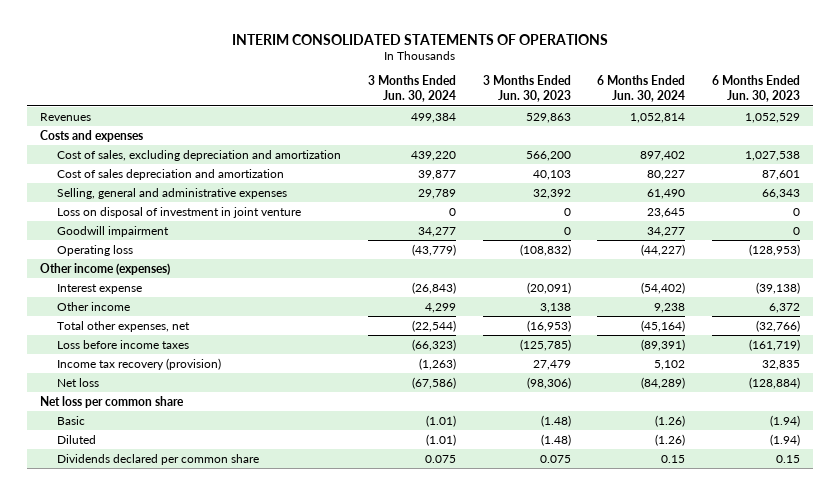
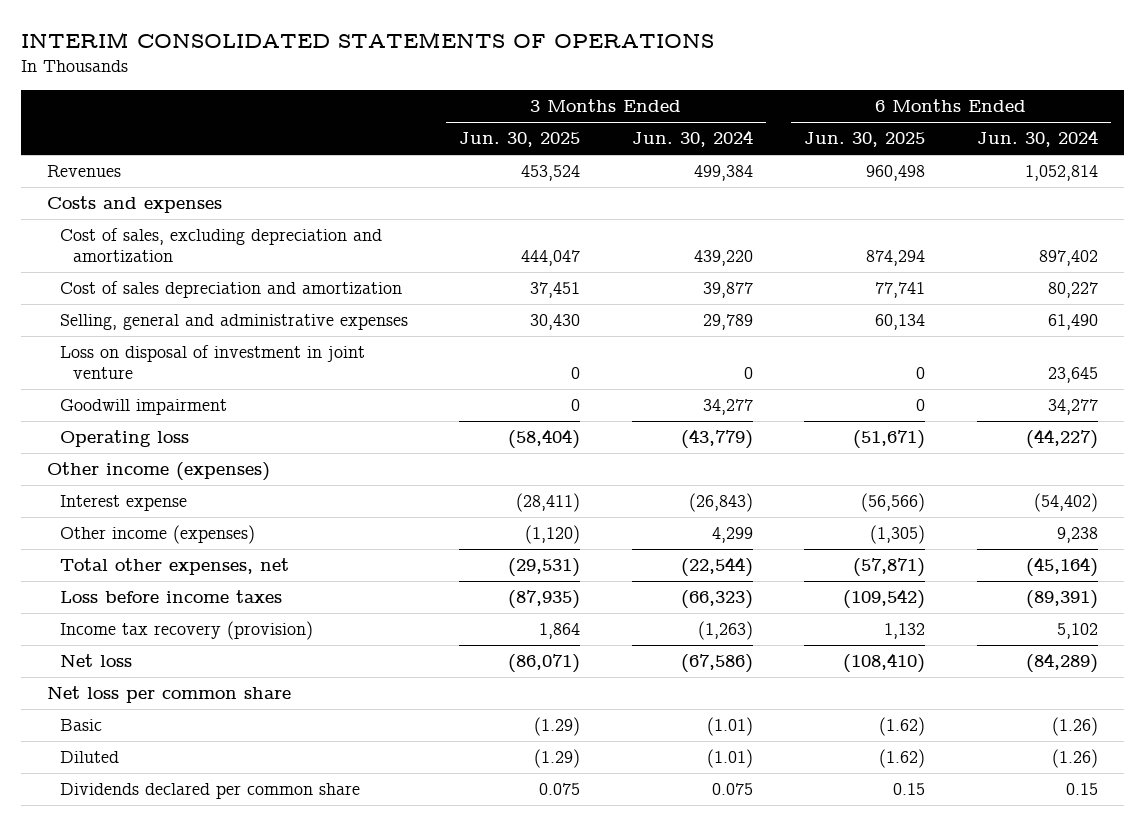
- | 3 Months Ended Jun. 30, 2024 | 3 Months Ended Jun. 30, 2023 | 6 Months Ended Jun. 30, 2024 | 6 Months Ended Jun. 30, 2023
+ | 3 Months Ended Jun. 30, 2025 | 3 Months Ended Jun. 30, 2024 | 6 Months Ended Jun. 30, 2025 | 6 Months Ended Jun. 30, 2024
- Other income | 4,299 | 3,138 | 9,238 | 6,372
+ Other income (expenses) | (1,120) | 4,299 | (1,305) | 9,238

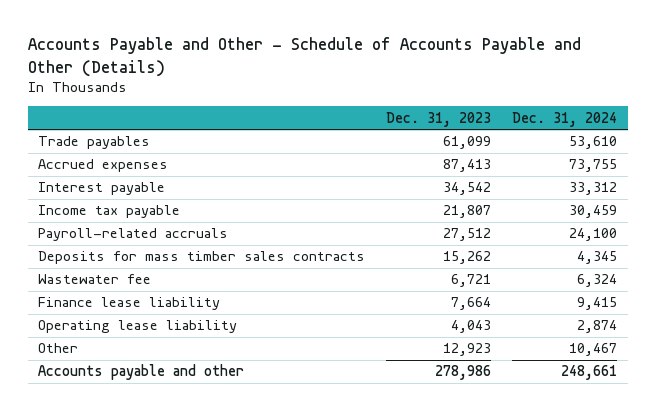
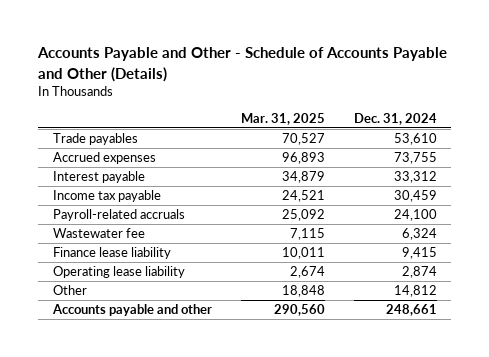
- | Dec. 31, 2023 | Dec. 31, 2024
+ | Mar. 31, 2025 | Dec. 31, 2024
- Deposits for mass timber sales contracts | 15,262 | 4,345
- Other | 12,923 | 10,467
+ Other | 18,848 | 14,812

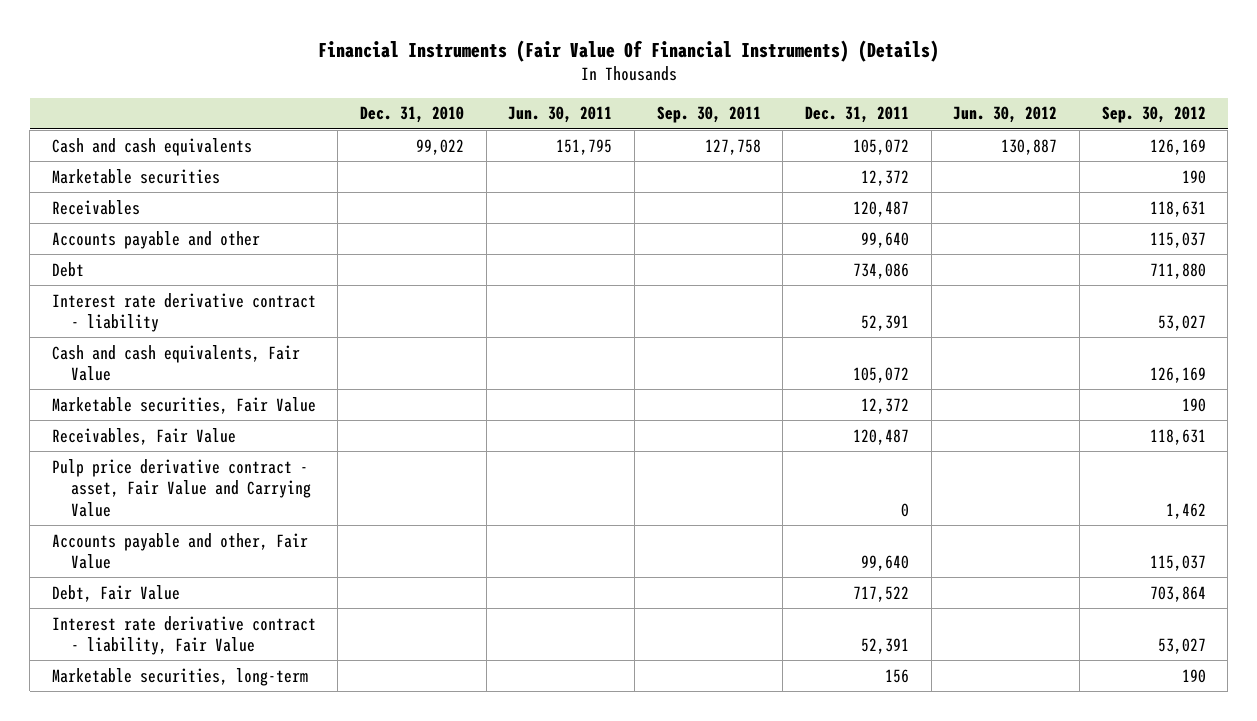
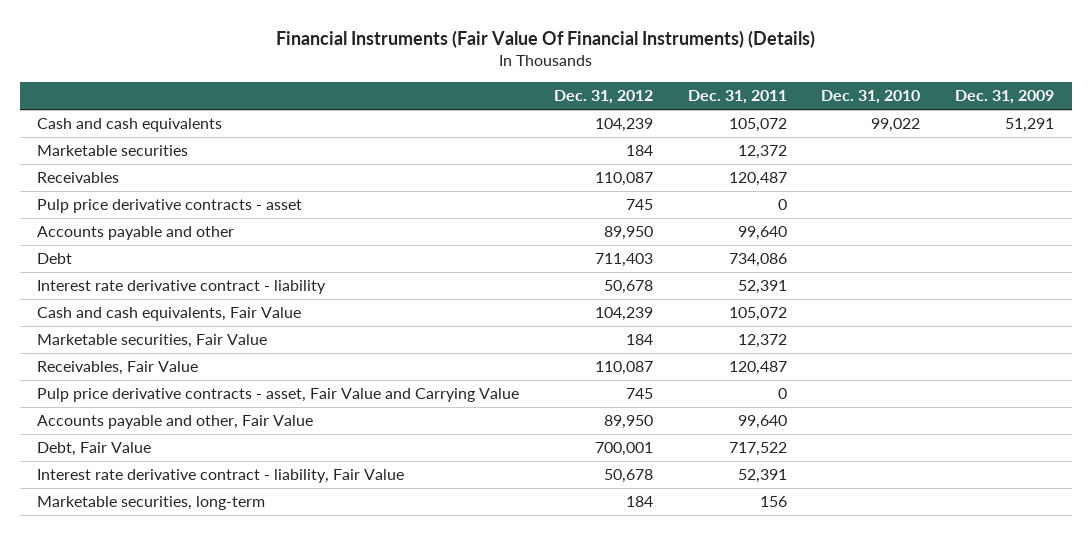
- | Dec. 31, 2010 | Jun. 30, 2011 | Sep. 30, 2011 | Dec. 31, 2011 | Jun. 30, 2012 | Sep. 30, 2012
+ | Dec. 31, 2012 | Dec. 31, 2011 | Dec. 31, 2010 | Dec. 31, 2009
+ Pulp price derivative contracts - asset | 745 | 0 | |
- Pulp price derivative contract - asset, Fair Value and Carrying Value | | | | 0 | | 1,462
+ Pulp price derivative contracts - asset, Fair Value and Carrying Value | 745 | 0 | |

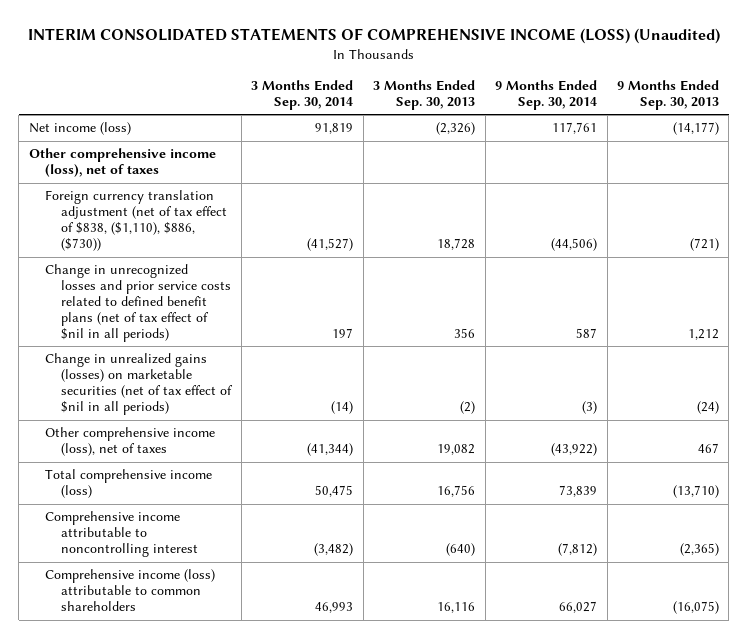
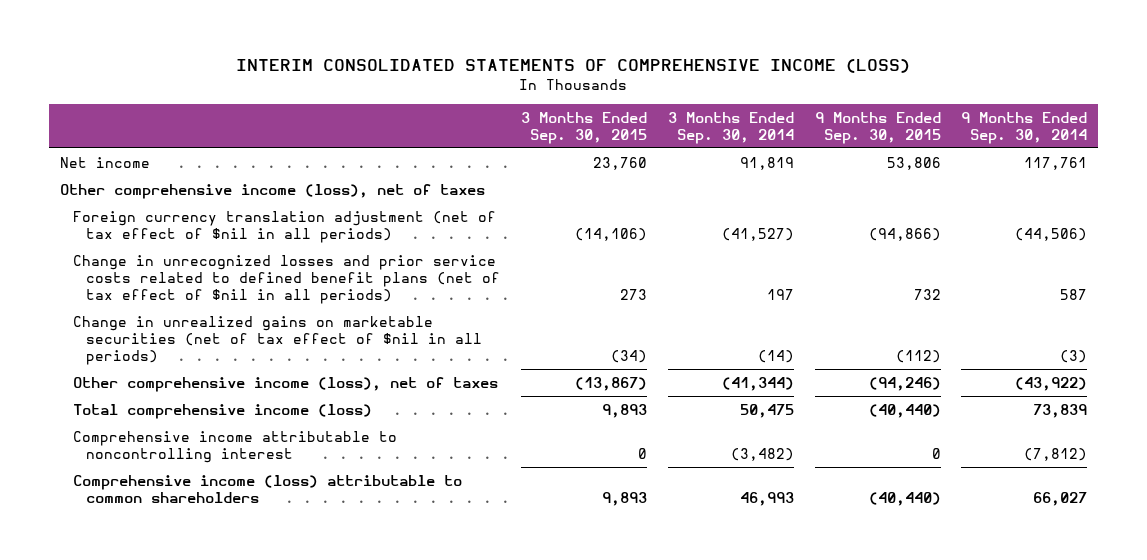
- INTERIM CONSOLIDATED STATEMENTS OF COMPREHENSIVE INCOME (LOSS) (Unaudited)
+ INTERIM CONSOLIDATED STATEMENTS OF COMPREHENSIVE INCOME (LOSS)
- | 3 Months Ended Sep. 30, 2014 | 3 Months Ended Sep. 30, 2013 | 9 Months Ended Sep. 30, 2014 | 9 Months Ended Sep. 30, 2013
+ | 3 Months Ended Sep. 30, 2015 | 3 Months Ended Sep. 30, 2014 | 9 Months Ended Sep. 30, 2015 | 9 Months Ended Sep. 30, 2014
- Net income (loss) | 91,819 | (2,326) | 117,761 | (14,177)
+ Net income | 23,760 | 91,819 | 53,806 | 117,761
- Foreign currency translation adjustment (net of tax effect of $838, ($1,110), $886, ($730)) | (41,527) | 18,728 | (44,506) | (721)
+ Foreign currency translation adjustment (net of tax effect of $nil in all periods) | (14,106) | (41,527) | (94,866) | (44,506)
- Change in unrealized gains (losses) on marketable securities (net of tax effect of $nil in all periods) | (14) | (2) | (3) | (24)
+ Change in unrealized gains on marketable securities (net of tax effect of $nil in all periods) | (34) | (14) | (112) | (3)

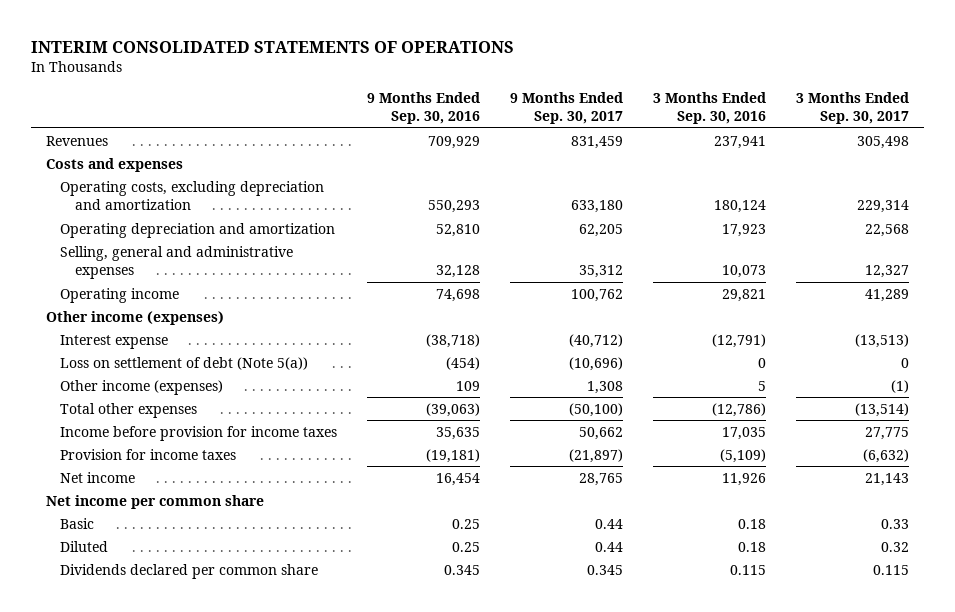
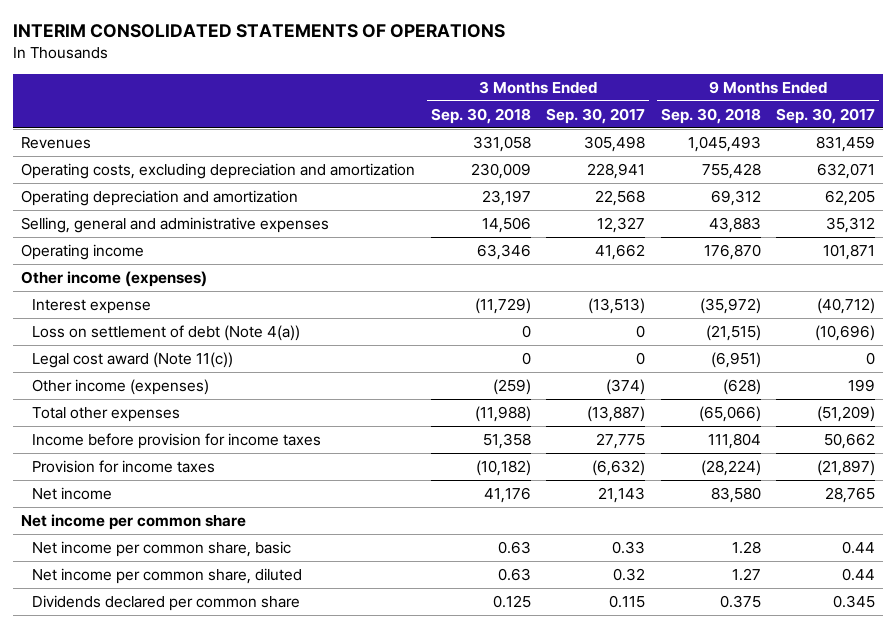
- | 9 Months Ended Sep. 30, 2016 | 9 Months Ended Sep. 30, 2017 | 3 Months Ended Sep. 30, 2016 | 3 Months Ended Sep. 30, 2017
+ | 3 Months Ended Sep. 30, 2018 | 3 Months Ended Sep. 30, 2017 | 9 Months Ended Sep. 30, 2018 | 9 Months Ended Sep. 30, 2017
- Costs and expenses
- Operating costs, excluding depreciation and amortization | 550,293 | 633,180 | 180,124 | 229,314
+ Operating costs, excluding depreciation and amortization | 230,009 | 228,941 | 755,428 | 632,071
- Operating income | 74,698 | 100,762 | 29,821 | 41,289
+ Operating income | 63,346 | 41,662 | 176,870 | 101,871
- Loss on settlement of debt (Note 5(a)) | (454) | (10,696) | 0 | 0
- Other income (expenses) | 109 | 1,308 | 5 | (1)
- Total other expenses | (39,063) | (50,100) | (12,786) | (13,514)
+ Loss on settlement of debt (Note 4(a)) | 0 | 0 | (21,515) | (10,696)
+ Legal cost award (Note 11(c)) | 0 | 0 | (6,951) | 0
+ Other income (expenses) | (259) | (374) | (628) | 199
+ Total other expenses | (11,988) | (13,887) | (65,066) | (51,209)
- Basic | 0.25 | 0.44 | 0.18 | 0.33
- Diluted | 0.25 | 0.44 | 0.18 | 0.32
+ Net income per common share, basic | 0.63 | 0.33 | 1.28 | 0.44
+ Net income per common share, diluted | 0.63 | 0.32 | 1.27 | 0.44

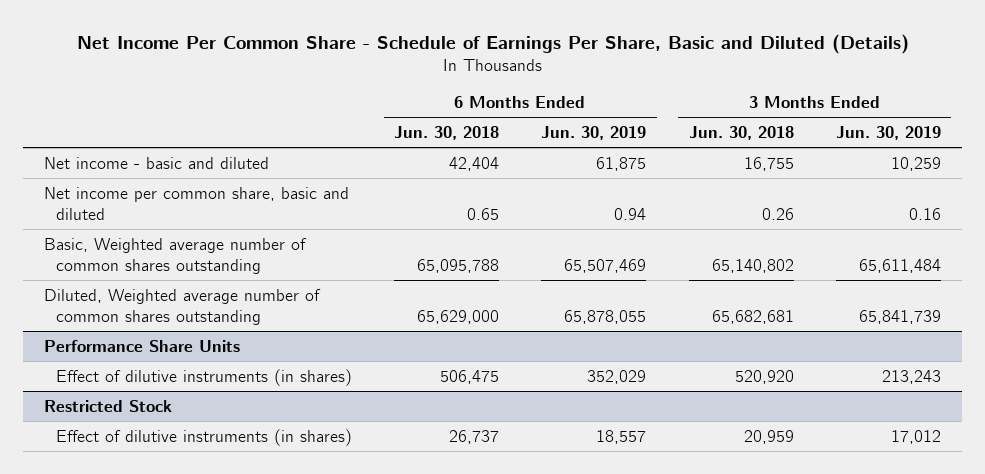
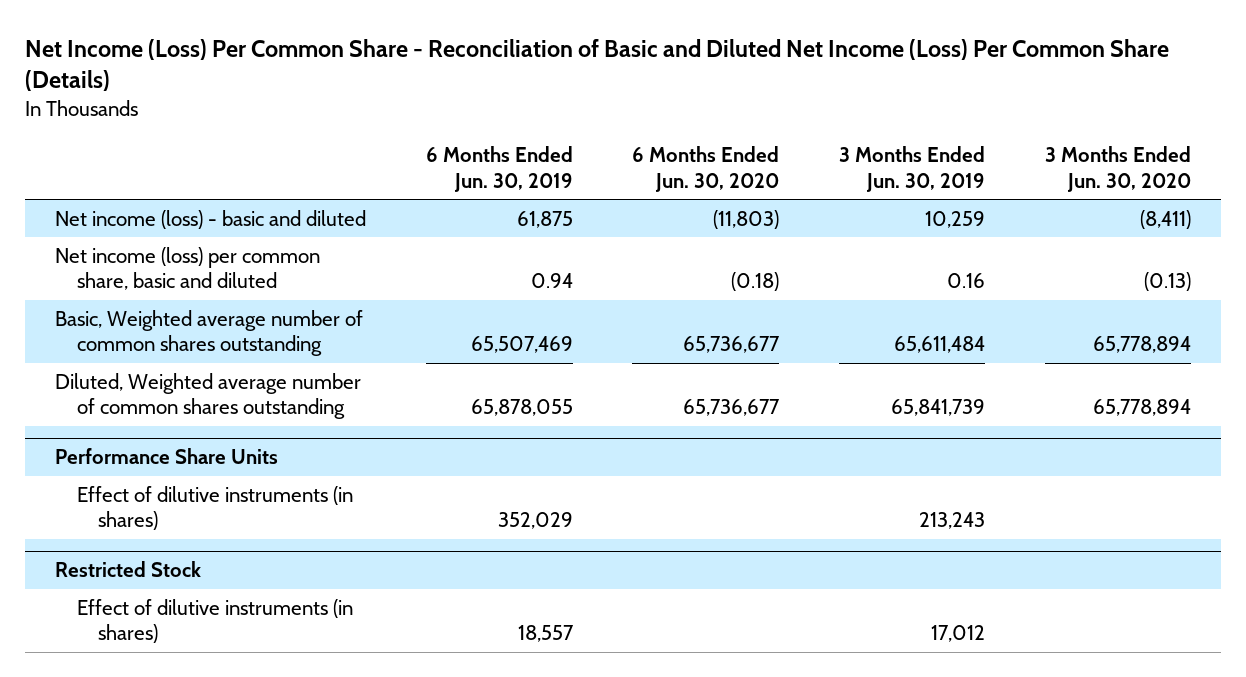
- Net Income Per Common Share - Schedule of Earnings Per Share, Basic and Diluted (Details)
+ Net Income (Loss) Per Common Share - Reconciliation of Basic and Diluted Net Income (Loss) Per Common Share (Details)
- | 6 Months Ended Jun. 30, 2018 | 6 Months Ended Jun. 30, 2019 | 3 Months Ended Jun. 30, 2018 | 3 Months Ended Jun. 30, 2019
+ | 6 Months Ended Jun. 30, 2019 | 6 Months Ended Jun. 30, 2020 | 3 Months Ended Jun. 30, 2019 | 3 Months Ended Jun. 30, 2020
- Net income - basic and diluted | 42,404 | 61,875 | 16,755 | 10,259
- Net income per common share, basic and diluted | 0.65 | 0.94 | 0.26 | 0.16
+ Net income (loss) - basic and diluted | 61,875 | (11,803) | 10,259 | (8,411)
+ Net income (loss) per common share, basic and diluted | 0.94 | (0.18) | 0.16 | (0.13)

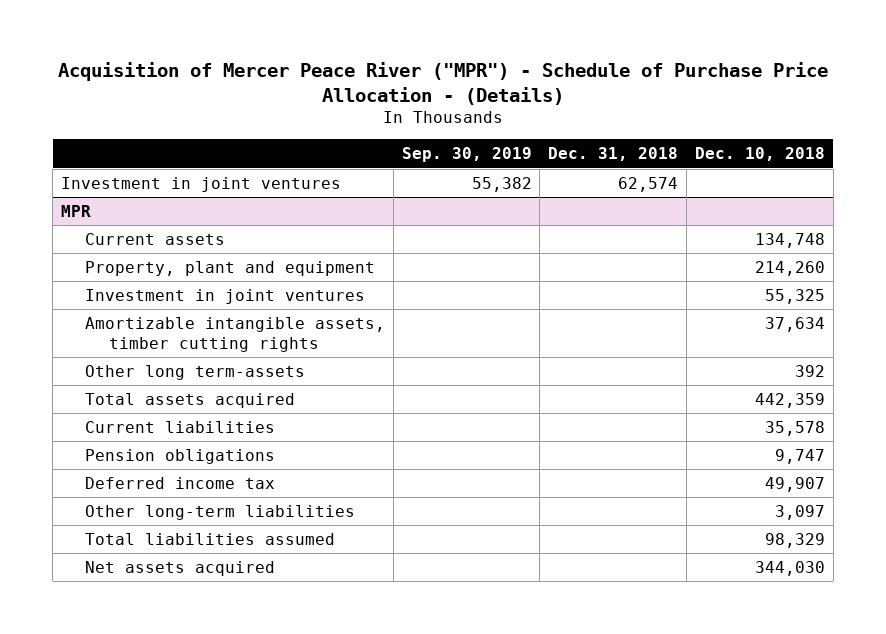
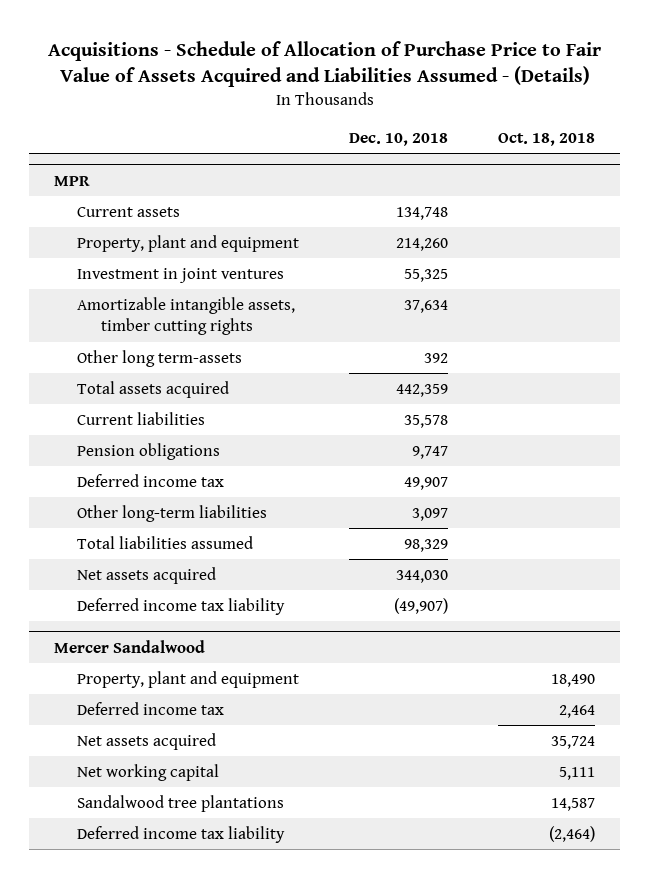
- Acquisition of Mercer Peace River ("MPR") - Schedule of Purchase Price Allocation - (Details)
+ Acquisitions - Schedule of Allocation of Purchase Price to Fair Value of Assets Acquired and Liabilities Assumed - (Details)
- | Sep. 30, 2019 | Dec. 31, 2018 | Dec. 10, 2018
+ | Dec. 10, 2018 | Oct. 18, 2018
- Investment in joint ventures | 55,382 | 62,574 |
@ MPR
+ Deferred income tax liability | (49,907) |
+ Mercer Sandalwood
+ Property, plant and equipment | | 18,490
+ Deferred income tax | | 2,464
+ Net assets acquired | | 35,724
+ Net working capital | | 5,111
+ Sandalwood tree plantations | | 14,587
+ Deferred income tax liability | | (2,464)

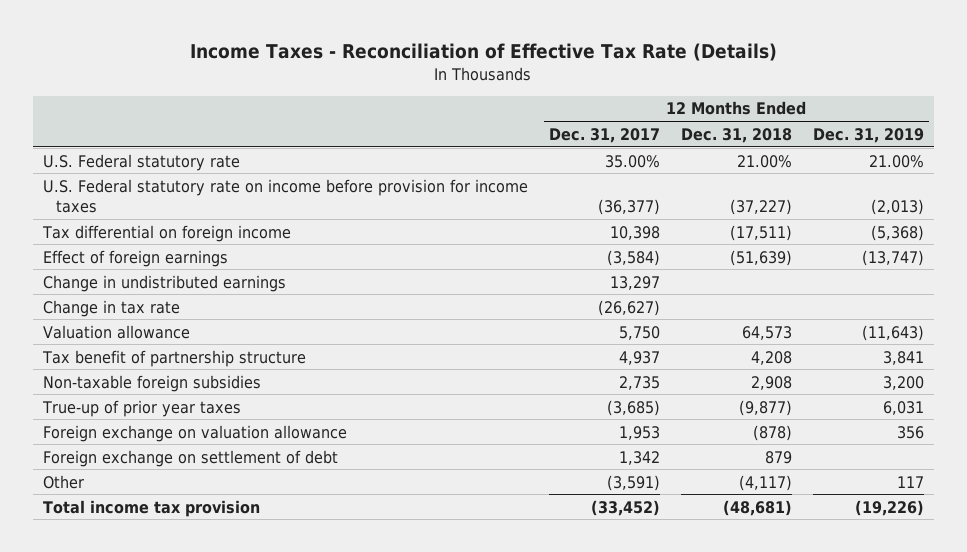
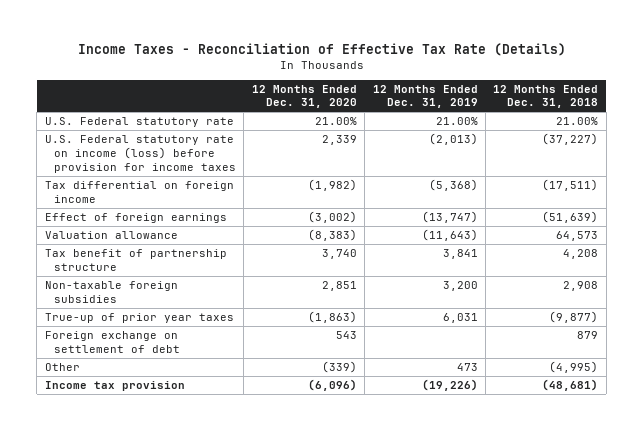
- | 12 Months Ended Dec. 31, 2017 | 12 Months Ended Dec. 31, 2018 | 12 Months Ended Dec. 31, 2019
+ | 12 Months Ended Dec. 31, 2020 | 12 Months Ended Dec. 31, 2019 | 12 Months Ended Dec. 31, 2018
- U.S. Federal statutory rate on income before provision for income taxes | (36,377) | (37,227) | (2,013)
+ U.S. Federal statutory rate on income (loss) before provision for income taxes | 2,339 | (2,013) | (37,227)
- Change in undistributed earnings | 13,297 | |
- Change in tax rate | (26,627) | |
- Foreign exchange on valuation allowance | 1,953 | (878) | 356
- Other | (3,591) | (4,117) | 117
- Total income tax provision | (33,452) | (48,681) | (19,226)
+ Other | (339) | 473 | (4,995)
+ Income tax provision | (6,096) | (19,226) | (48,681)

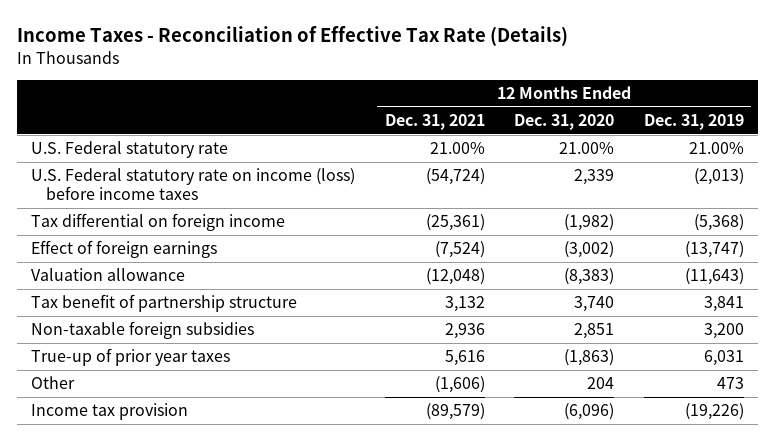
- | 12 Months Ended Dec. 31, 2020 | 12 Months Ended Dec. 31, 2019 | 12 Months Ended Dec. 31, 2018
+ | 12 Months Ended Dec. 31, 2021 | 12 Months Ended Dec. 31, 2020 | 12 Months Ended Dec. 31, 2019
- U.S. Federal statutory rate on income (loss) before provision for income taxes | 2,339 | (2,013) | (37,227)
+ U.S. Federal statutory rate on income (loss) before income taxes | (54,724) | 2,339 | (2,013)
- Foreign exchange on settlement of debt | 543 | | 879
- Other | (339) | 473 | (4,995)
+ Other | (1,606) | 204 | 473

